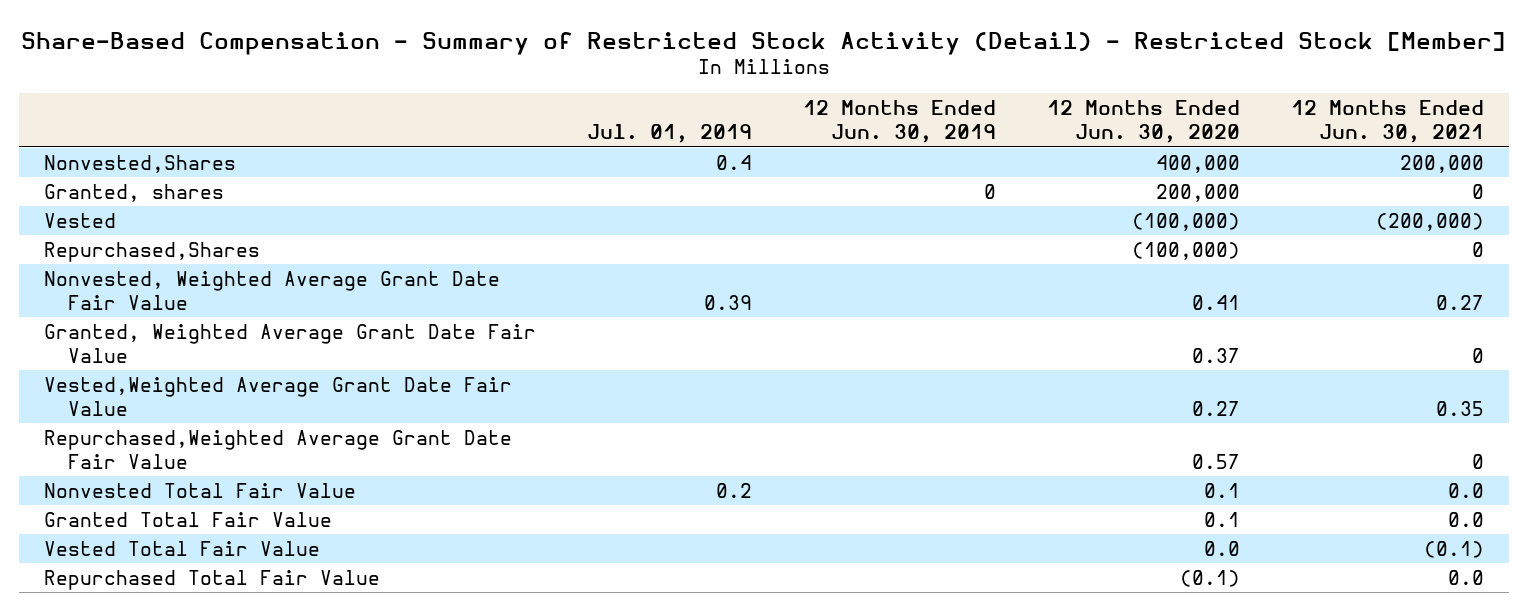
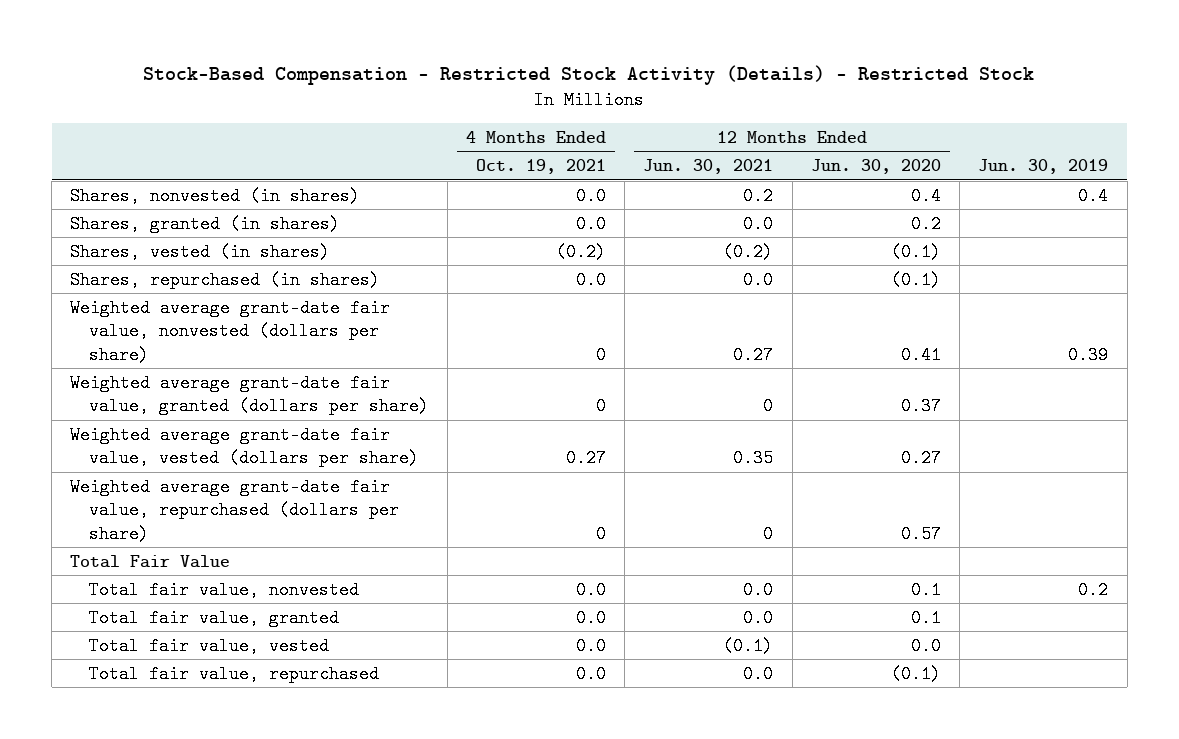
- Share-Based Compensation - Summary of Restricted Stock Activity (Detail) - Restricted Stock [Member]
+ Stock-Based Compensation - Restricted Stock Activity (Details) - Restricted Stock
- | Jul. 01, 2019 | 12 Months Ended Jun. 30, 2019 | 12 Months Ended Jun. 30, 2020 | 12 Months Ended Jun. 30, 2021
+ | 4 Months Ended Oct. 19, 2021 | 12 Months Ended Jun. 30, 2021 | 12 Months Ended Jun. 30, 2020 | Jun. 30, 2019
- Nonvested,Shares | 0.4 | | 400,000 | 200,000
- Granted, shares | | 0 | 200,000 | 0
- Vested | | | (100,000) | (200,000)
- Repurchased,Shares | | | (100,000) | 0
- Nonvested, Weighted Average Grant Date Fair Value | 0.39 | | 0.41 | 0.27
- Granted, Weighted Average Grant Date Fair Value | | | 0.37 | 0
- Vested,Weighted Average Grant Date Fair Value | | | 0.27 | 0.35
- Repurchased,Weighted Average Grant Date Fair Value | | | 0.57 | 0
- Nonvested Total Fair Value | 0.2 | | 0.1 | 0.0
- Granted Total Fair Value | | | 0.1 | 0.0
- Vested Total Fair Value | | | 0.0 | (0.1)
- Repurchased Total Fair Value | | | (0.1) | 0.0
+ Shares, nonvested (in shares) | 0.0 | 0.2 | 0.4 | 0.4
+ Shares, granted (in shares) | 0.0 | 0.0 | 0.2 |
+ Shares, vested (in shares) | (0.2) | (0.2) | (0.1) |
+ Shares, repurchased (in shares) | 0.0 | 0.0 | (0.1) |
+ Weighted average grant-date fair value, nonvested (dollars per share) | 0 | 0.27 | 0.41 | 0.39
+ Weighted average grant-date fair value, granted (dollars per share) | 0 | 0 | 0.37 |
+ Weighted average grant-date fair value, vested (dollars per share) | 0.27 | 0.35 | 0.27 |
+ Weighted average grant-date fair value, repurchased (dollars per share) | 0 | 0 | 0.57 |
+ Total Fair Value
+ Total fair value, nonvested | 0.0 | 0.0 | 0.1 | 0.2
+ Total fair value, granted | 0.0 | 0.0 | 0.1 |
+ Total fair value, vested | 0.0 | (0.1) | 0.0 |
+ Total fair value, repurchased | 0.0 | 0.0 | (0.1) |

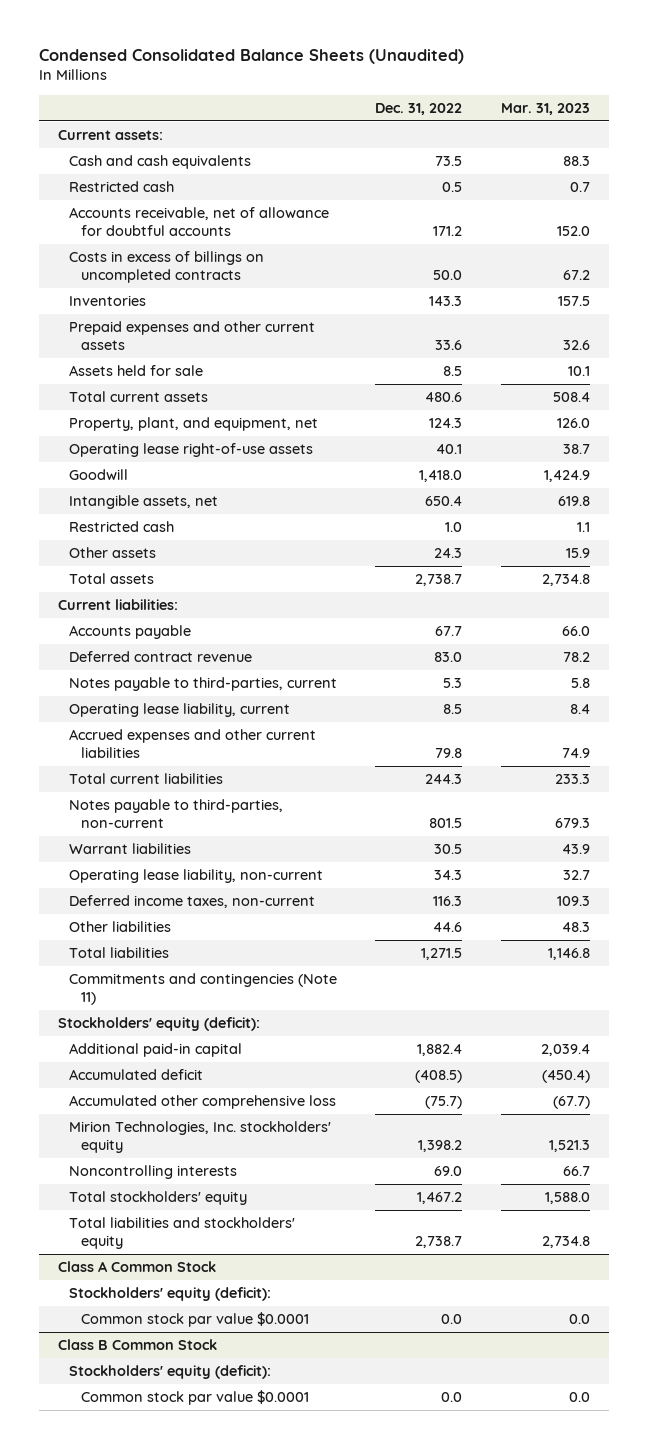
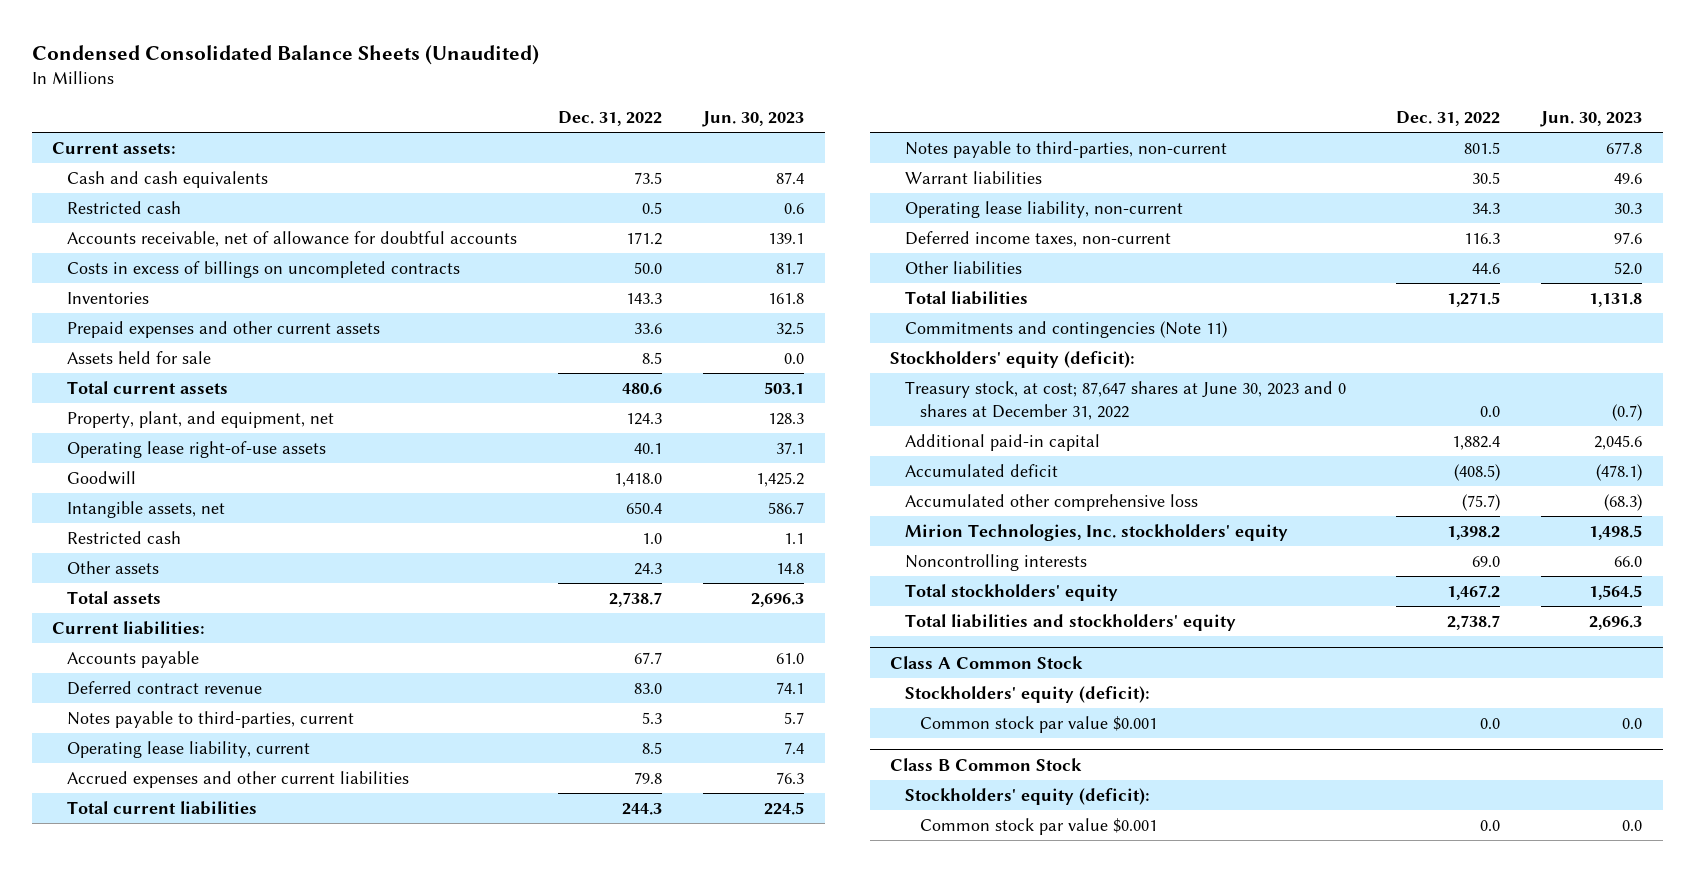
- | Dec. 31, 2022 | Mar. 31, 2023
+ | Dec. 31, 2022 | Jun. 30, 2023
+ Treasury stock, at cost; 87,647 shares at June 30, 2023 and 0 shares at December 31, 2022 | 0.0 | (0.7)
@ Class A Common Stock
- Common stock par value $0.0001 | 0.0 | 0.0
+ Common stock par value $0.001 | 0.0 | 0.0
@ Class B Common Stock
- Common stock par value $0.0001 | 0.0 | 0.0
+ Common stock par value $0.001 | 0.0 | 0.0

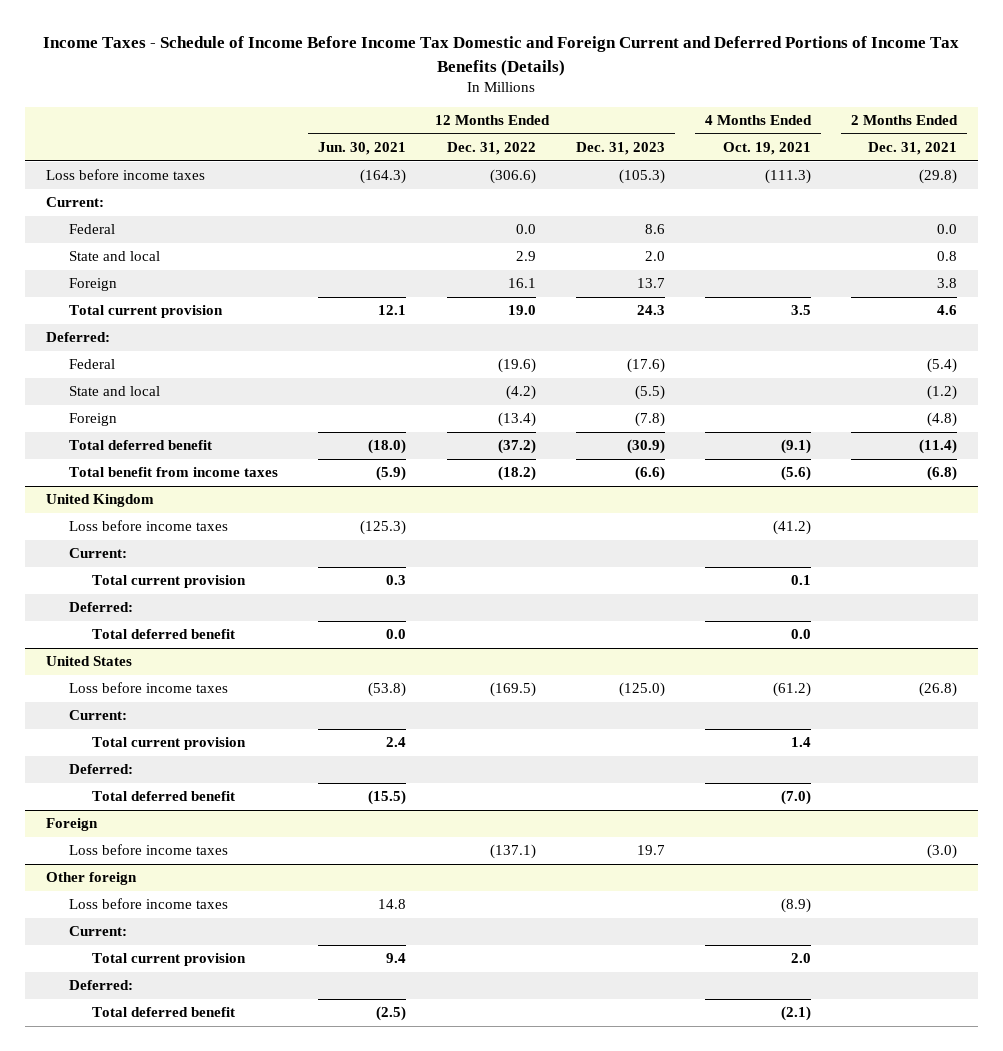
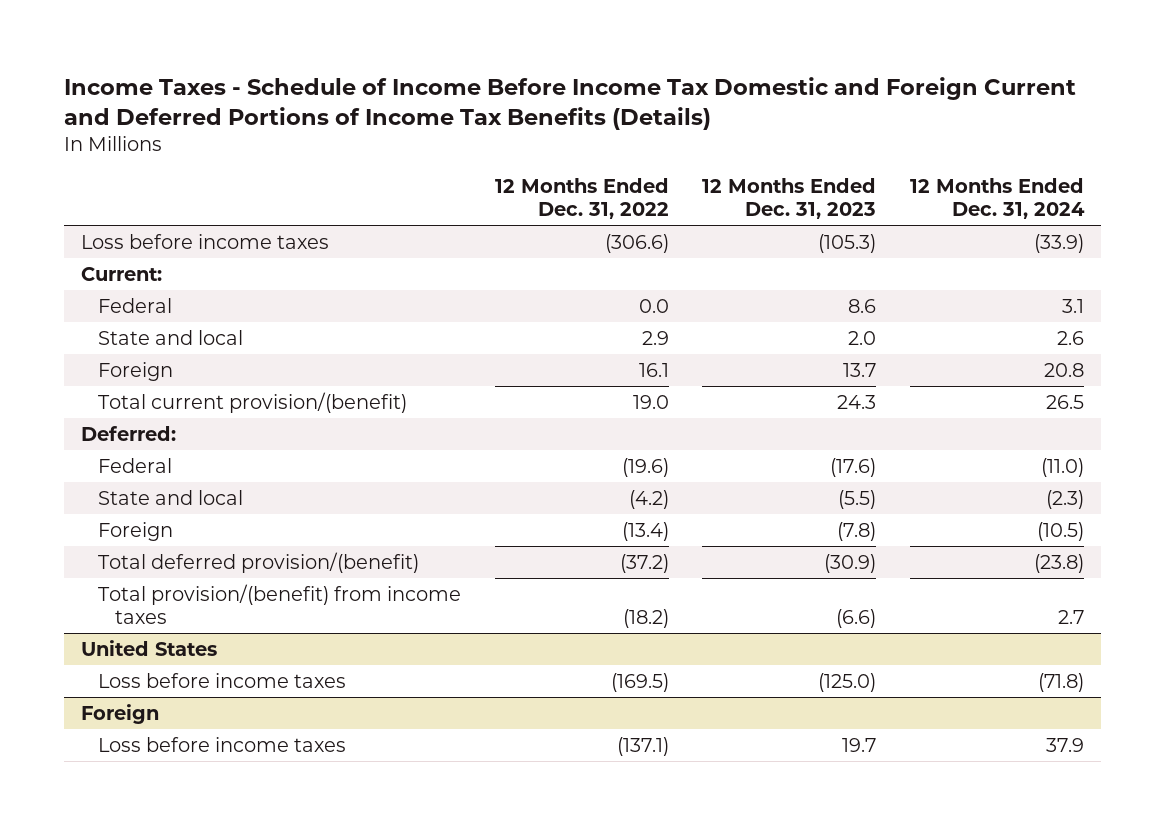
- | 12 Months Ended Jun. 30, 2021 | 12 Months Ended Dec. 31, 2022 | 12 Months Ended Dec. 31, 2023 | 4 Months Ended Oct. 19, 2021 | 2 Months Ended Dec. 31, 2021
+ | 12 Months Ended Dec. 31, 2022 | 12 Months Ended Dec. 31, 2023 | 12 Months Ended Dec. 31, 2024
- Total current provision | 12.1 | 19.0 | 24.3 | 3.5 | 4.6
+ Total current provision/(benefit) | 19.0 | 24.3 | 26.5
- Total deferred benefit | (18.0) | (37.2) | (30.9) | (9.1) | (11.4)
- Total benefit from income taxes | (5.9) | (18.2) | (6.6) | (5.6) | (6.8)
- United Kingdom
- Loss before income taxes | (125.3) | | | (41.2) |
- Current:
- Total current provision | 0.3 | | | 0.1 |
- Deferred:
- Total deferred benefit | 0.0 | | | 0.0 |
+ Total deferred provision/(benefit) | (37.2) | (30.9) | (23.8)
+ Total provision/(benefit) from income taxes | (18.2) | (6.6) | 2.7
@ United States
- Current:
- Total current provision | 2.4 | | | 1.4 |
- Deferred:
- Total deferred benefit | (15.5) | | | (7.0) |
- Other foreign
- Loss before income taxes | 14.8 | | | (8.9) |
- Current:
- Total current provision | 9.4 | | | 2.0 |
- Deferred:
- Total deferred benefit | (2.5) | | | (2.1) |

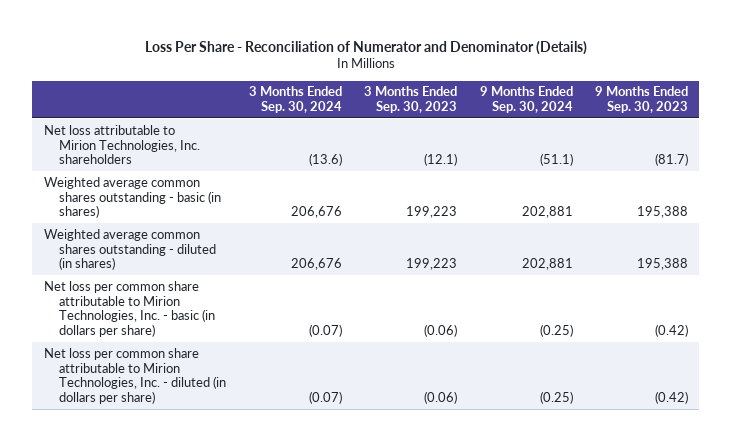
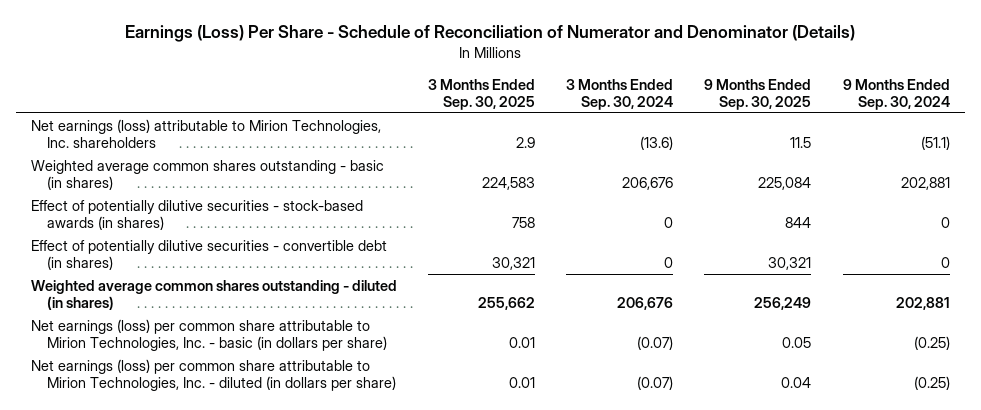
- Loss Per Share - Reconciliation of Numerator and Denominator (Details)
+ Earnings (Loss) Per Share - Schedule of Reconciliation of Numerator and Denominator (Details)
- | 3 Months Ended Sep. 30, 2024 | 3 Months Ended Sep. 30, 2023 | 9 Months Ended Sep. 30, 2024 | 9 Months Ended Sep. 30, 2023
+ | 3 Months Ended Sep. 30, 2025 | 3 Months Ended Sep. 30, 2024 | 9 Months Ended Sep. 30, 2025 | 9 Months Ended Sep. 30, 2024
- Net loss attributable to Mirion Technologies, Inc. shareholders | (13.6) | (12.1) | (51.1) | (81.7)
+ Net earnings (loss) attributable to Mirion Technologies, Inc. shareholders | 2.9 | (13.6) | 11.5 | (51.1)
+ Effect of potentially dilutive securities - stock-based awards (in shares) | 758 | 0 | 844 | 0
+ Effect of potentially dilutive securities - convertible debt (in shares) | 30,321 | 0 | 30,321 | 0
- Net loss per common share attributable to Mirion Technologies, Inc. - basic (in dollars per share) | (0.07) | (0.06) | (0.25) | (0.42)
- Net loss per common share attributable to Mirion Technologies, Inc. - diluted (in dollars per share) | (0.07) | (0.06) | (0.25) | (0.42)
+ Net earnings (loss) per common share attributable to Mirion Technologies, Inc. - basic (in dollars per share) | 0.01 | (0.07) | 0.05 | (0.25)
+ Net earnings (loss) per common share attributable to Mirion Technologies, Inc. - diluted (in dollars per share) | 0.01 | (0.07) | 0.04 | (0.25)

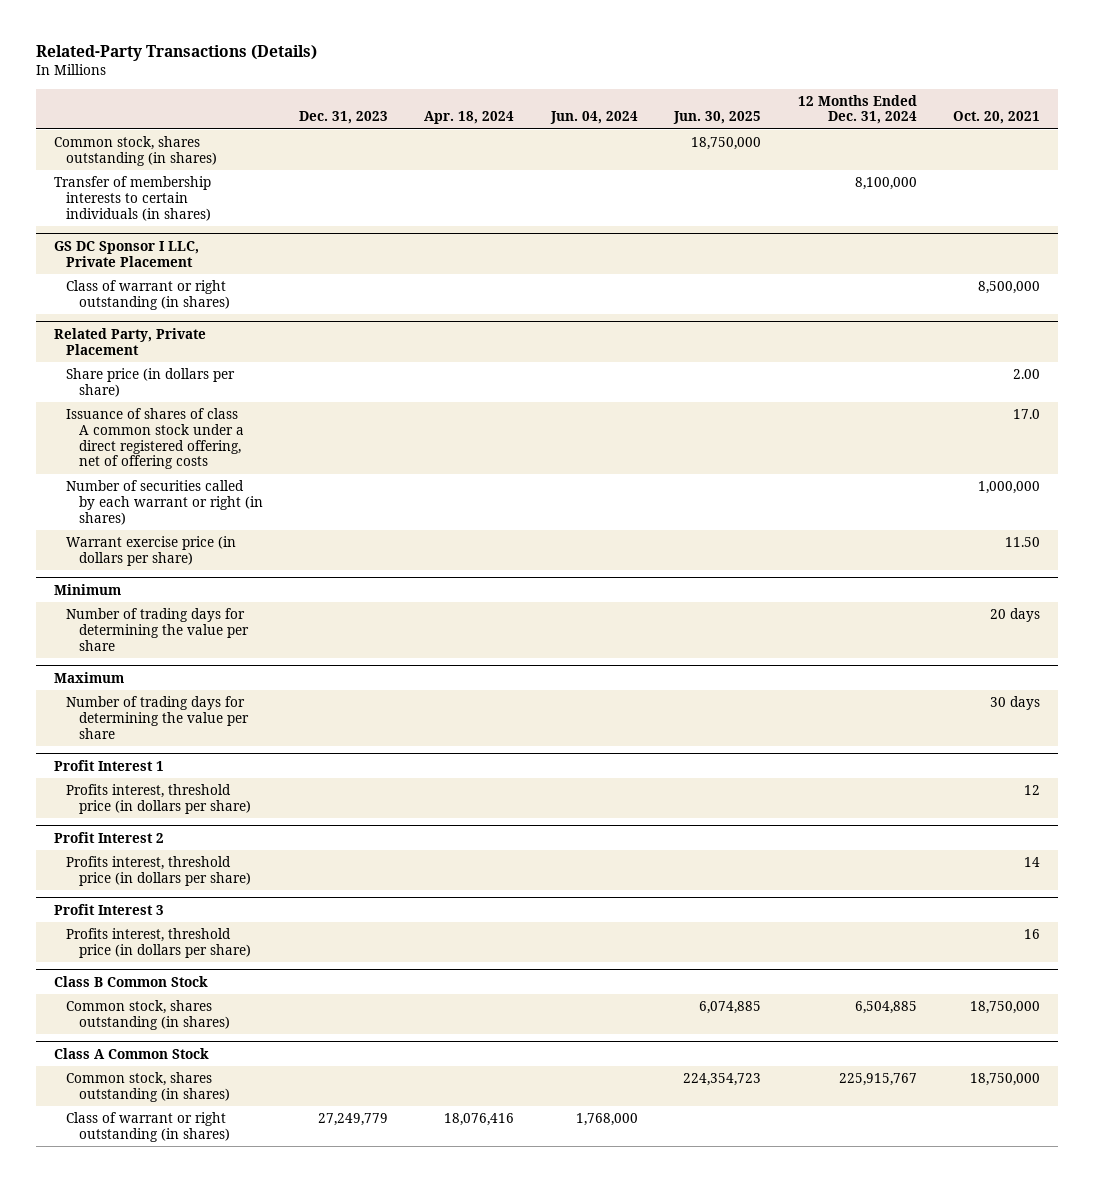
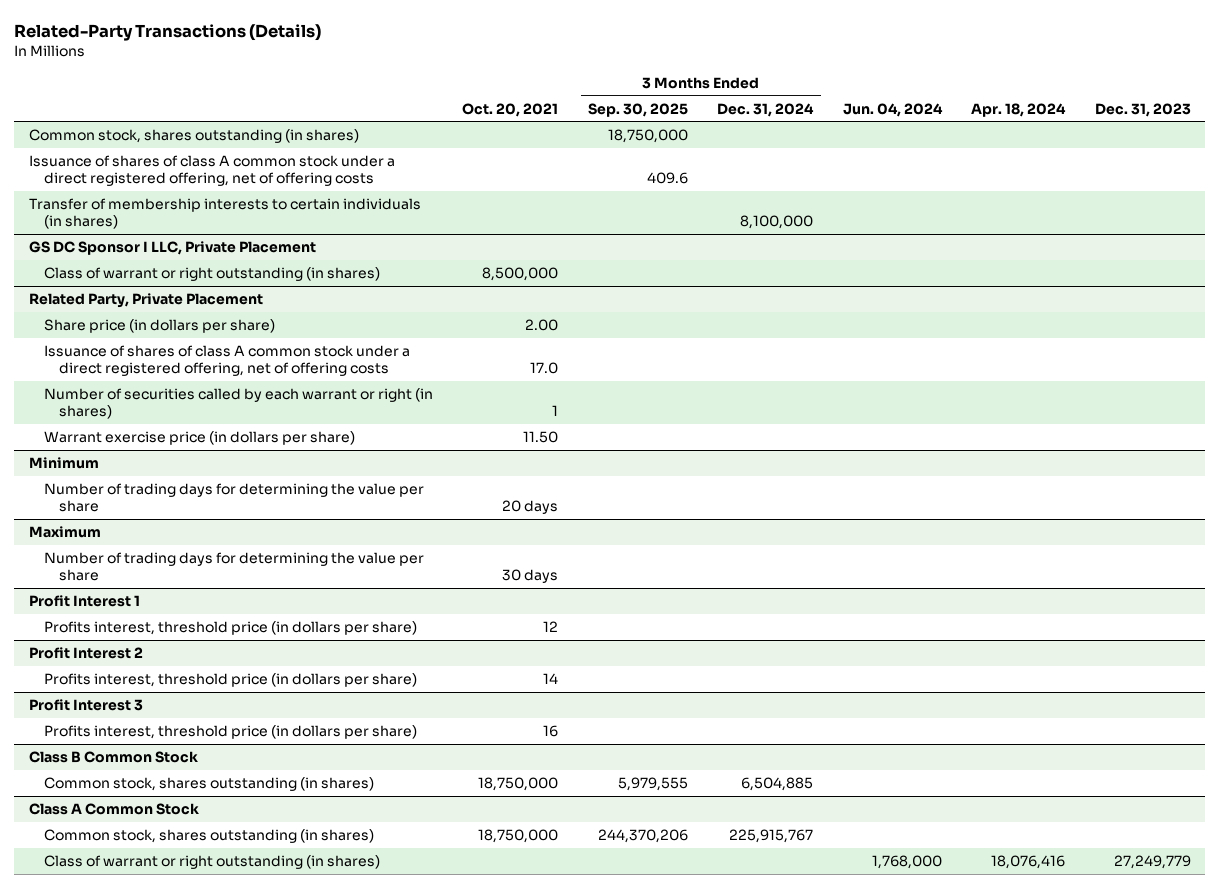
- | Dec. 31, 2023 | Apr. 18, 2024 | Jun. 04, 2024 | Jun. 30, 2025 | 12 Months Ended Dec. 31, 2024 | Oct. 20, 2021
+ | Oct. 20, 2021 | 3 Months Ended Sep. 30, 2025 | 3 Months Ended Dec. 31, 2024 | Jun. 04, 2024 | Apr. 18, 2024 | Dec. 31, 2023
+ Issuance of shares of class A common stock under a direct registered offering, net of offering costs | | 409.6 | | | |
@ Related Party, Private Placement
- Number of securities called by each warrant or right (in shares) | | | | | | 1,000,000
+ Number of securities called by each warrant or right (in shares) | 1 | | | | |

